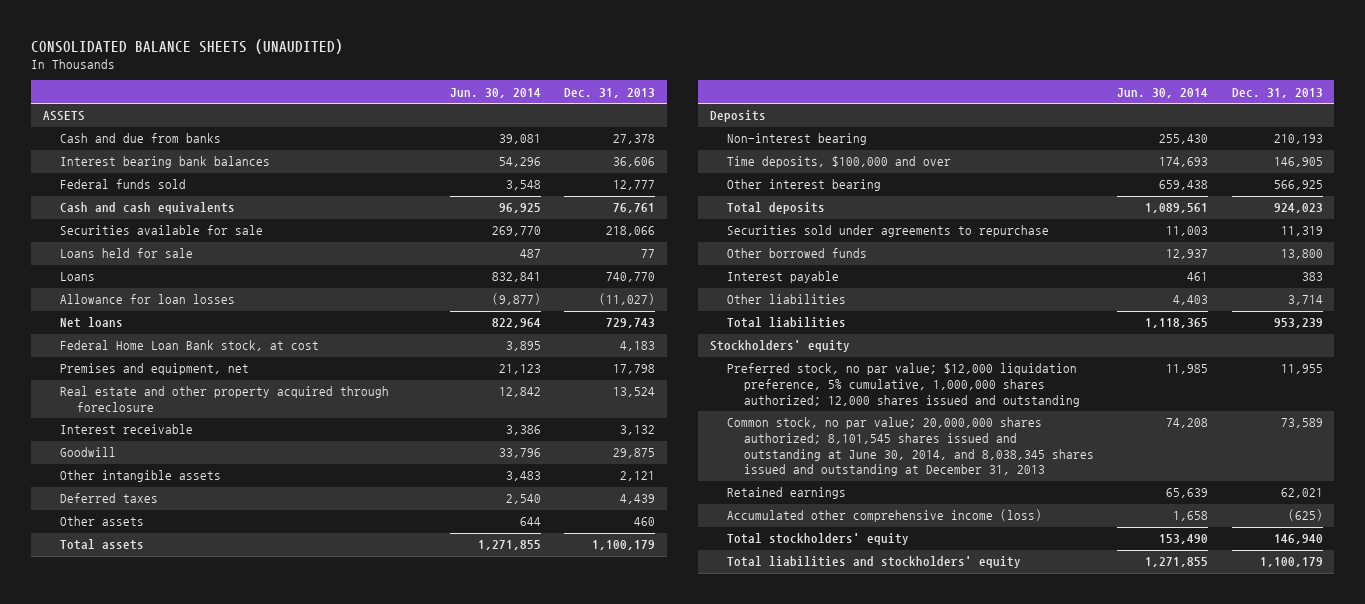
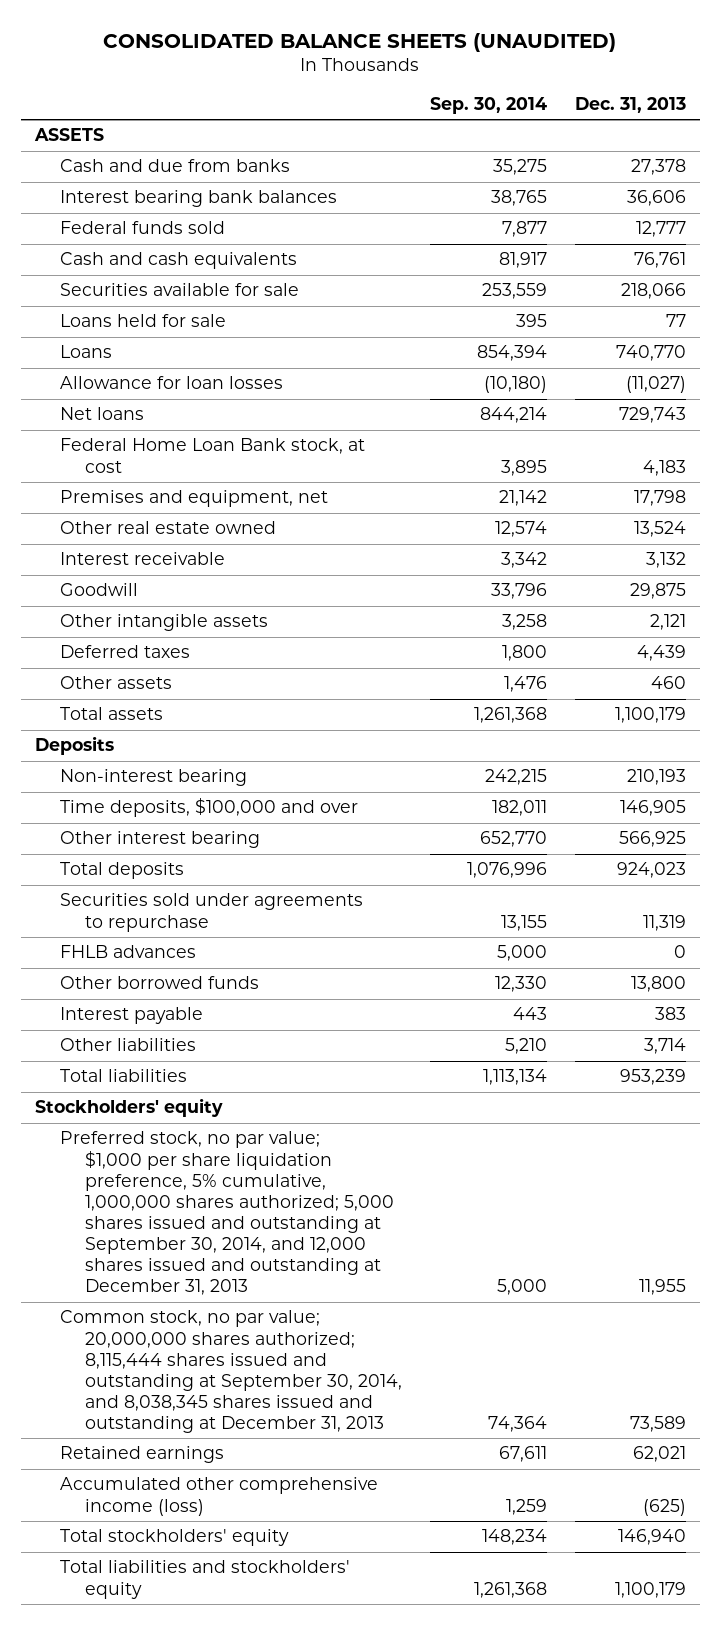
- | Jun. 30, 2014 | Dec. 31, 2013
+ | Sep. 30, 2014 | Dec. 31, 2013
- Real estate and other property acquired through foreclosure | 12,842 | 13,524
+ Other real estate owned | 12,574 | 13,524
+ FHLB advances | 5,000 | 0
- Preferred stock, no par value; $12,000 liquidation preference, 5% cumulative, 1,000,000 shares authorized; 12,000 shares issued and outstanding | 11,985 | 11,955
- Common stock, no par value; 20,000,000 shares authorized; 8,101,545 shares issued and outstanding at June 30, 2014, and 8,038,345 shares issued and outstanding at December 31, 2013 | 74,208 | 73,589
+ Preferred stock, no par value; $1,000 per share liquidation preference, 5% cumulative, 1,000,000 shares authorized; 5,000 shares issued and outstanding at September 30, 2014, and 12,000 shares issued and outstanding at December 31, 2013 | 5,000 | 11,955
+ Common stock, no par value; 20,000,000 shares authorized; 8,115,444 shares issued and outstanding at September 30, 2014, and 8,038,345 shares issued and outstanding at December 31, 2013 | 74,364 | 73,589

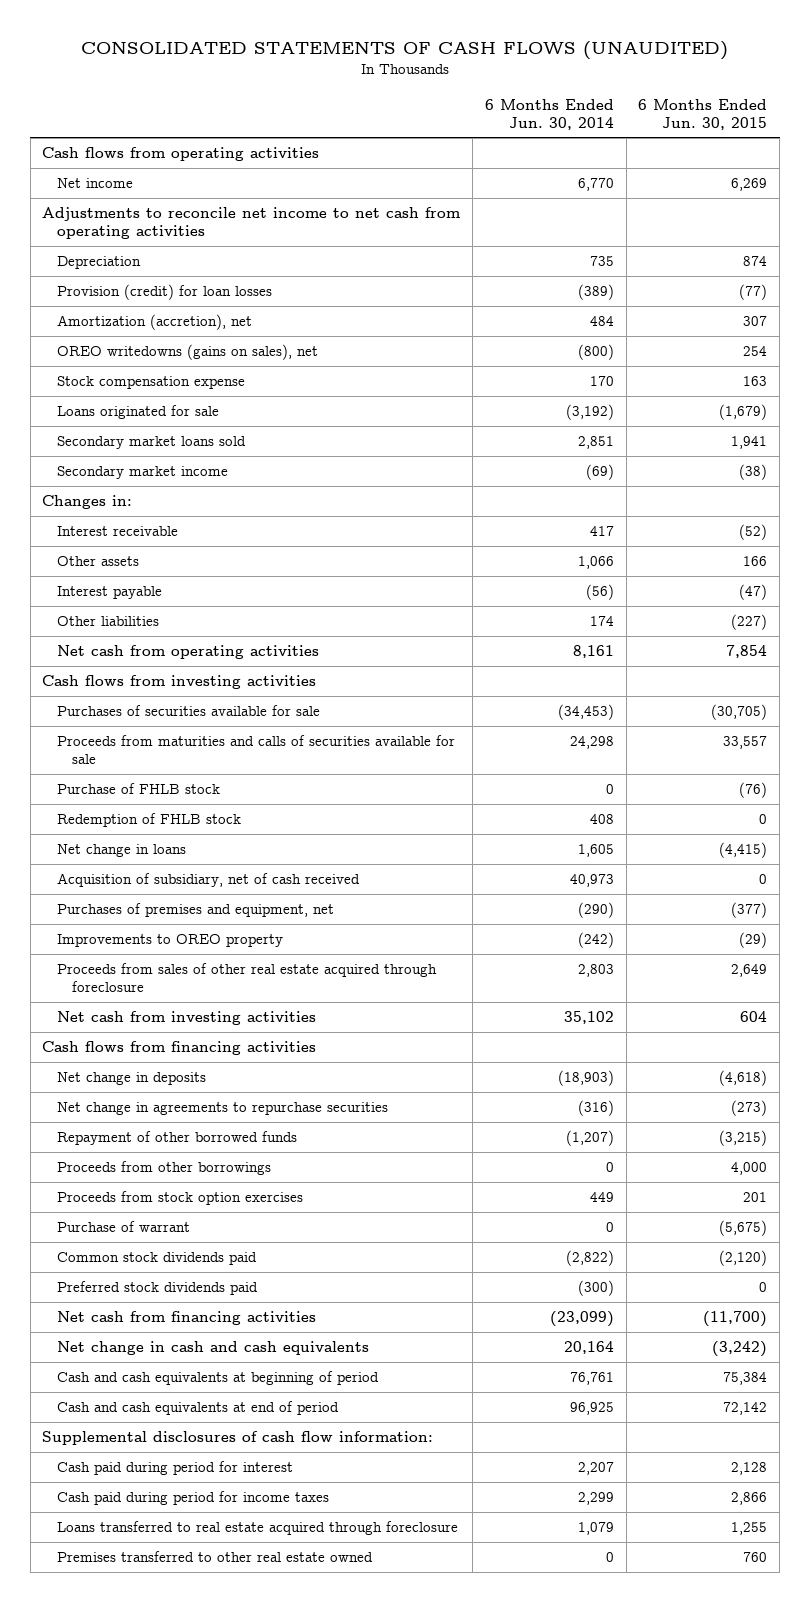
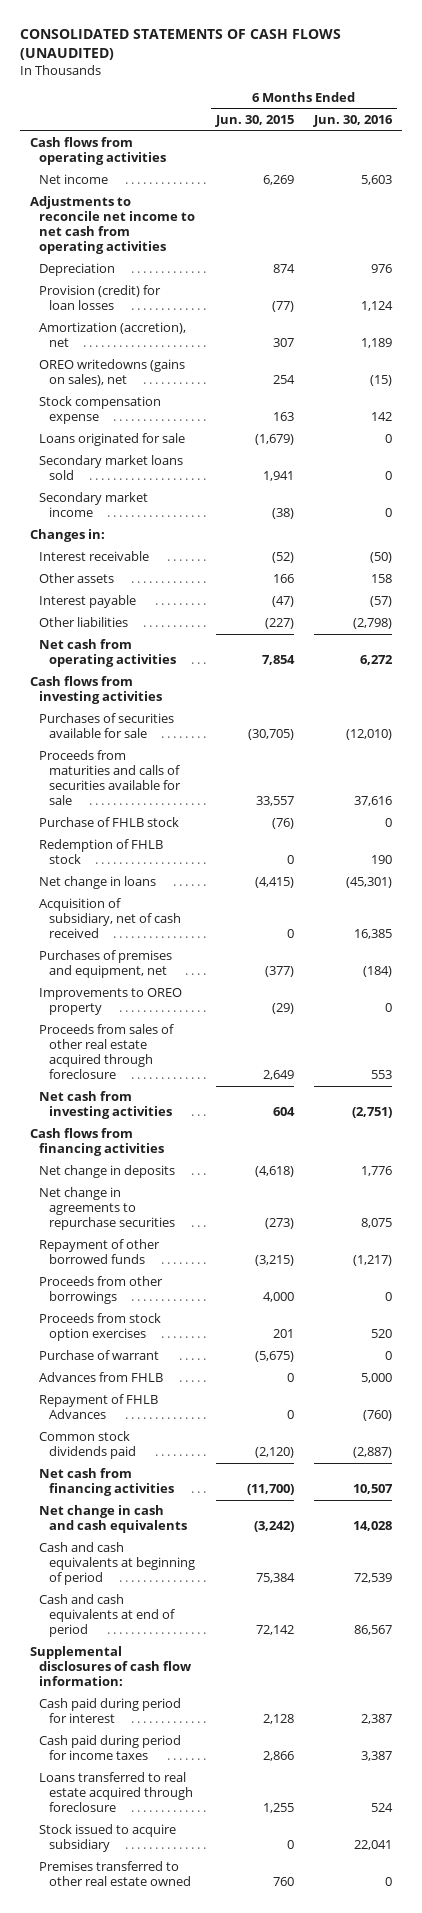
- | 6 Months Ended Jun. 30, 2014 | 6 Months Ended Jun. 30, 2015
+ | 6 Months Ended Jun. 30, 2015 | 6 Months Ended Jun. 30, 2016
+ Advances from FHLB | 0 | 5,000
+ Repayment of FHLB Advances | 0 | (760)
- Preferred stock dividends paid | (300) | 0
+ Stock issued to acquire subsidiary | 0 | 22,041

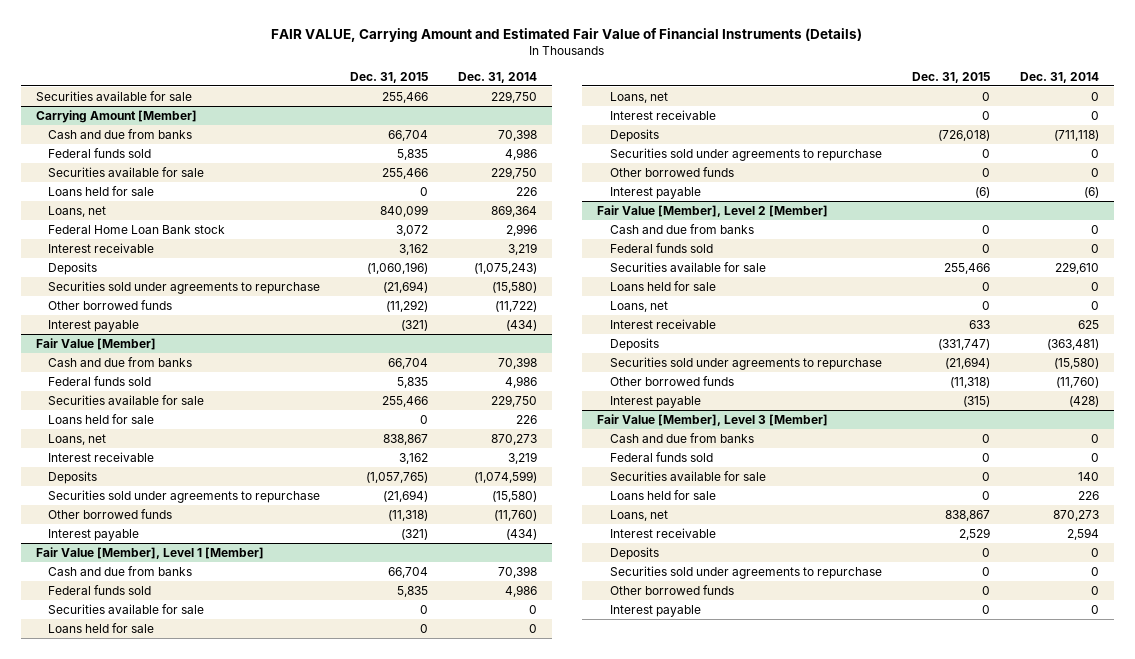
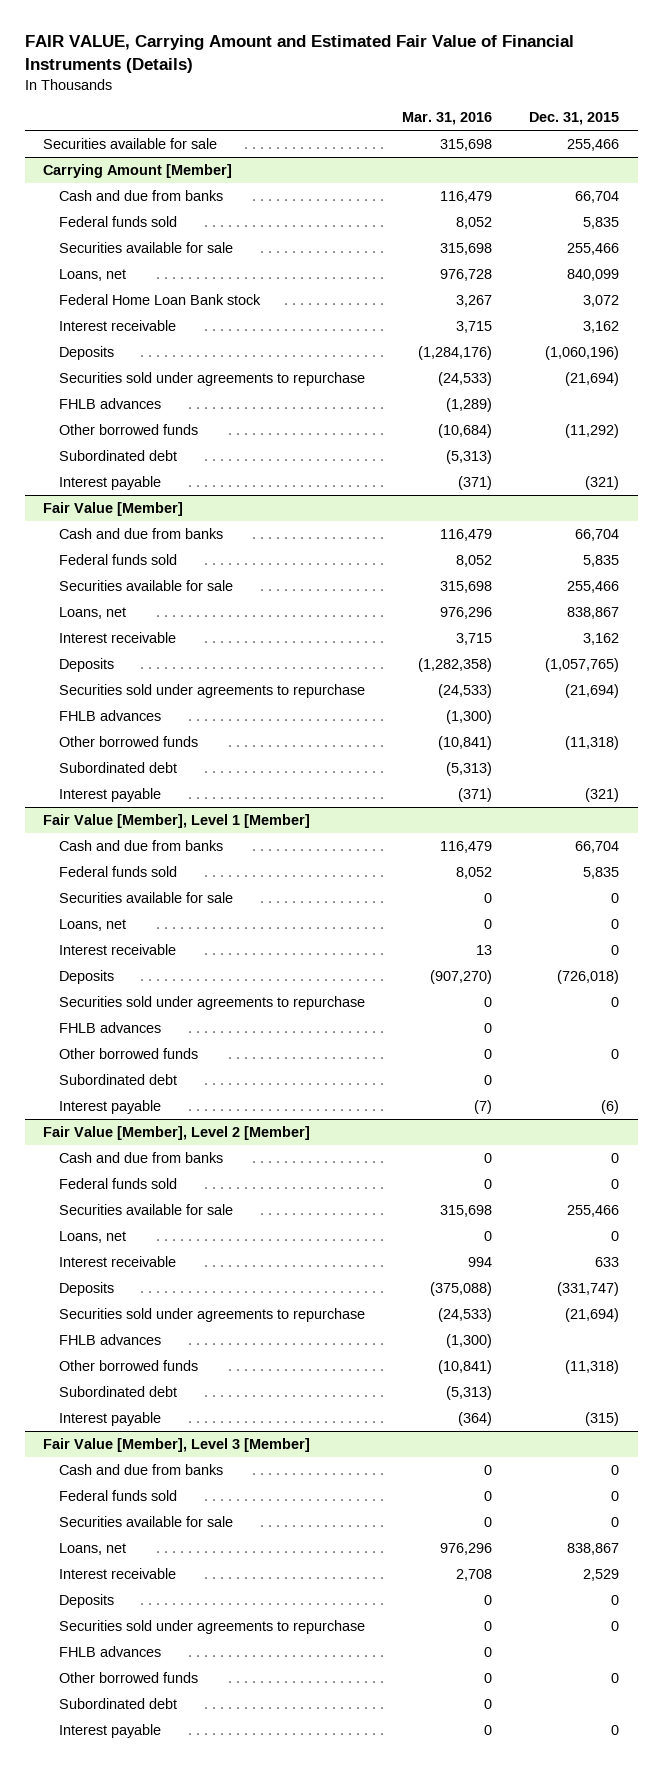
- | Dec. 31, 2015 | Dec. 31, 2014
+ | Mar. 31, 2016 | Dec. 31, 2015
@ Carrying Amount [Member]
- Loans held for sale | 0 | 226
+ FHLB advances | (1,289) |
+ Subordinated debt | (5,313) |
@ Fair Value [Member]
- Loans held for sale | 0 | 226
+ FHLB advances | (1,300) |
+ Subordinated debt | (5,313) |
@ Fair Value [Member], Level 1 [Member]
- Loans held for sale | 0 | 0
+ FHLB advances | 0 |
+ Subordinated debt | 0 |
@ Fair Value [Member], Level 2 [Member]
- Loans held for sale | 0 | 0
+ FHLB advances | (1,300) |
+ Subordinated debt | (5,313) |
@ Fair Value [Member], Level 3 [Member]
- Loans held for sale | 0 | 226
+ FHLB advances | 0 |
+ Subordinated debt | 0 |

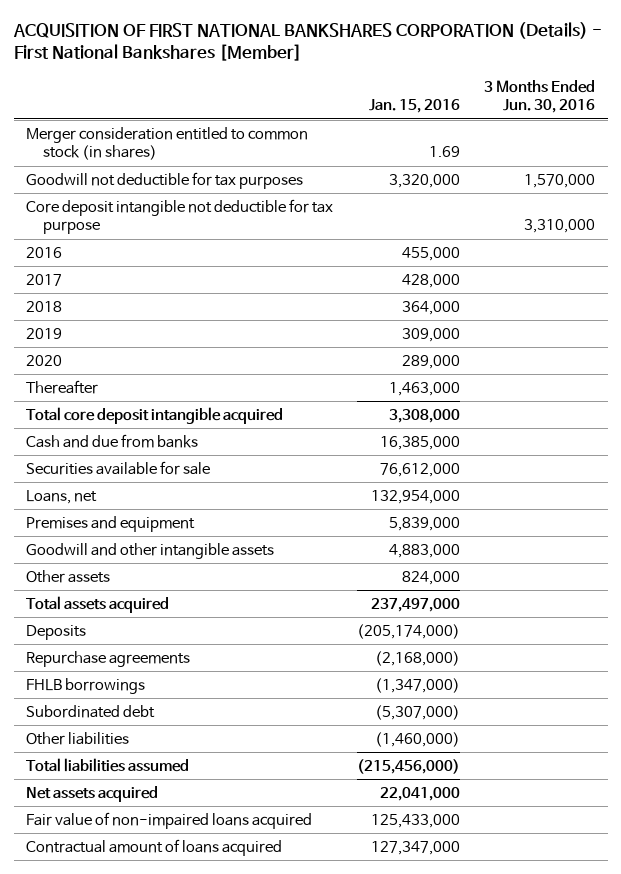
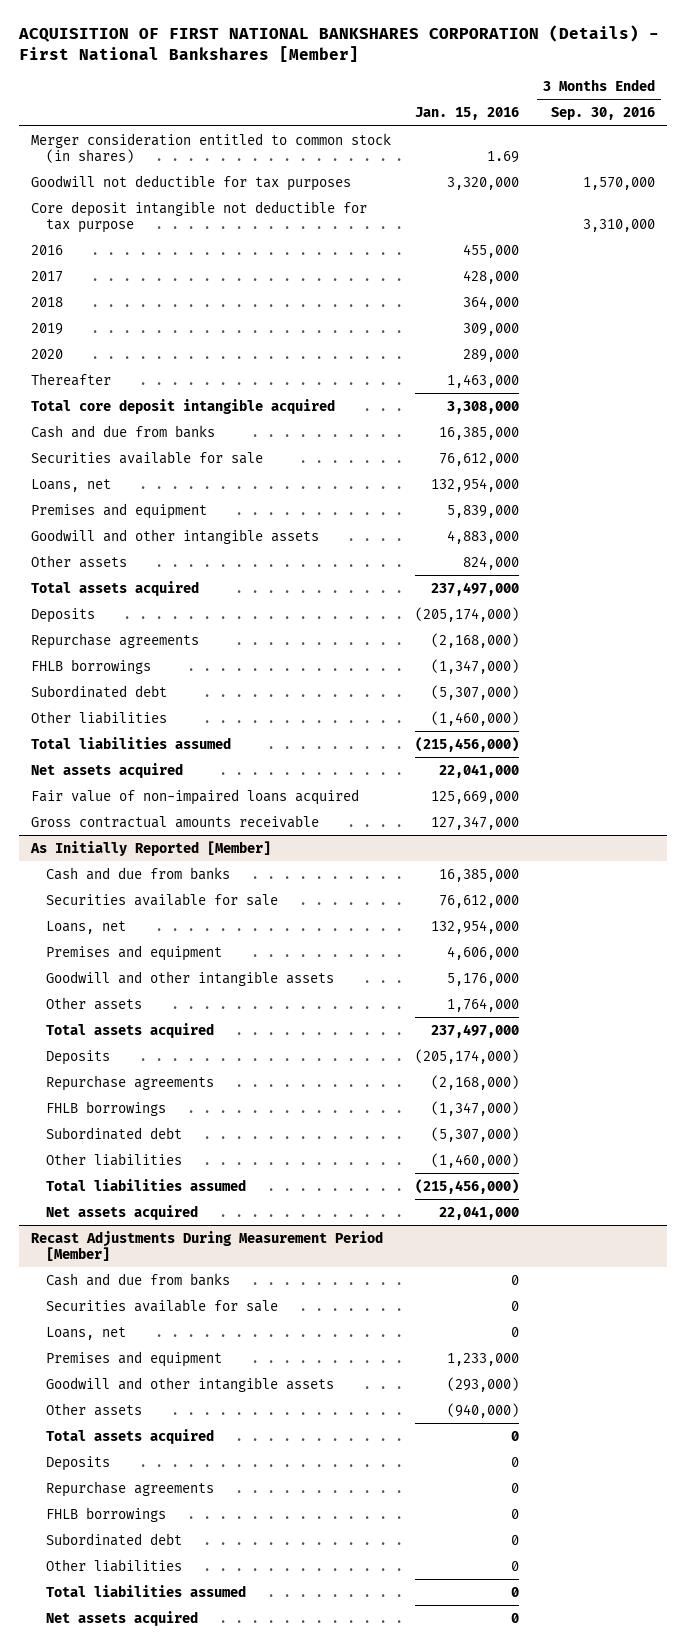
- | Jan. 15, 2016 | 3 Months Ended Jun. 30, 2016
+ | Jan. 15, 2016 | 3 Months Ended Sep. 30, 2016
- Fair value of non-impaired loans acquired | 125,433,000 |
- Contractual amount of loans acquired | 127,347,000 |
+ Fair value of non-impaired loans acquired | 125,669,000 |
+ Gross contractual amounts receivable | 127,347,000 |
+ As Initially Reported [Member]
+ Cash and due from banks | 16,385,000 |
+ Securities available for sale | 76,612,000 |
+ Loans, net | 132,954,000 |
+ Premises and equipment | 4,606,000 |
+ Goodwill and other intangible assets | 5,176,000 |
+ Other assets | 1,764,000 |
+ Total assets acquired | 237,497,000 |
+ Deposits | (205,174,000) |
+ Repurchase agreements | (2,168,000) |
+ FHLB borrowings | (1,347,000) |
+ Subordinated debt | (5,307,000) |
+ Other liabilities | (1,460,000) |
+ Total liabilities assumed | (215,456,000) |
+ Net assets acquired | 22,041,000 |
+ Recast Adjustments During Measurement Period [Member]
+ Cash and due from banks | 0 |
+ Securities available for sale | 0 |
+ Loans, net | 0 |
+ Premises and equipment | 1,233,000 |
+ Goodwill and other intangible assets | (293,000) |
+ Other assets | (940,000) |
+ Total assets acquired | 0 |
+ Deposits | 0 |
+ Repurchase agreements | 0 |
+ FHLB borrowings | 0 |
+ Subordinated debt | 0 |
+ Other liabilities | 0 |
+ Total liabilities assumed | 0 |
+ Net assets acquired | 0 |

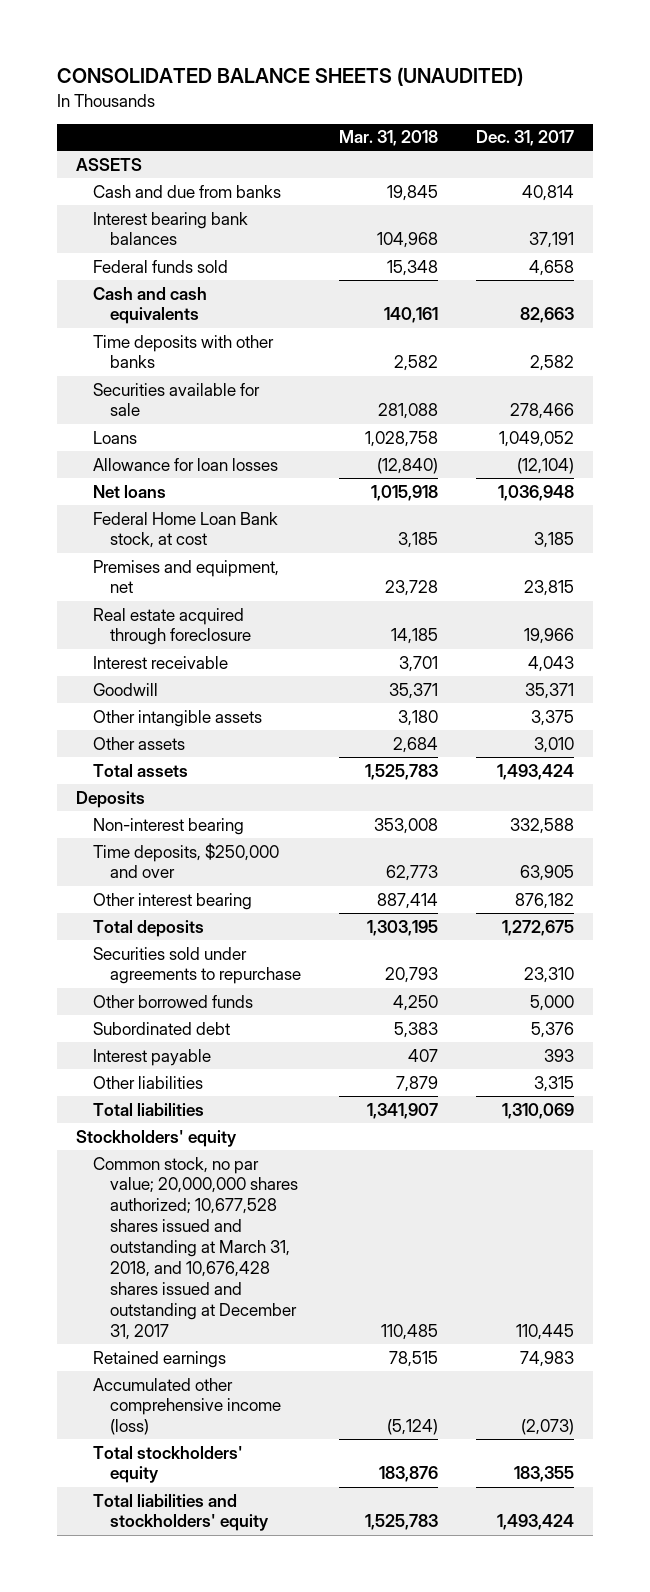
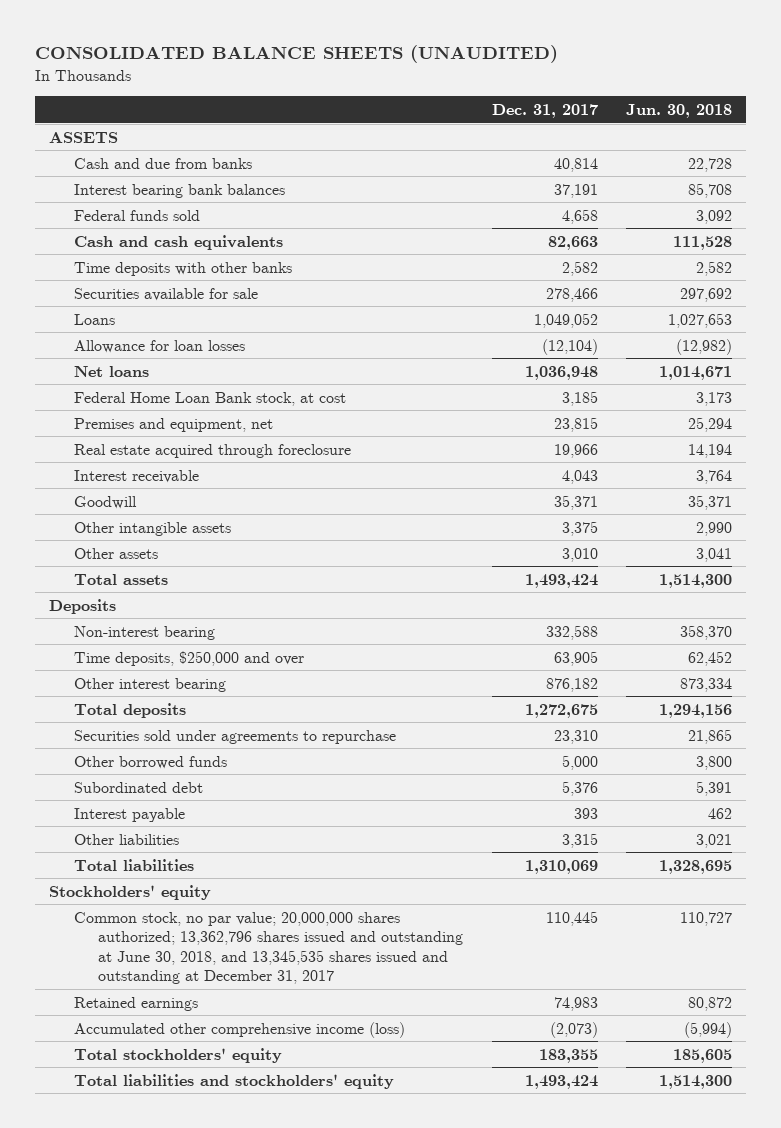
- | Mar. 31, 2018 | Dec. 31, 2017
+ | Dec. 31, 2017 | Jun. 30, 2018
- Common stock, no par value; 20,000,000 shares authorized; 10,677,528 shares issued and outstanding at March 31, 2018, and 10,676,428 shares issued and outstanding at December 31, 2017 | 110,485 | 110,445
+ Common stock, no par value; 20,000,000 shares authorized; 13,362,796 shares issued and outstanding at June 30, 2018, and 13,345,535 shares issued and outstanding at December 31, 2017 | 110,445 | 110,727

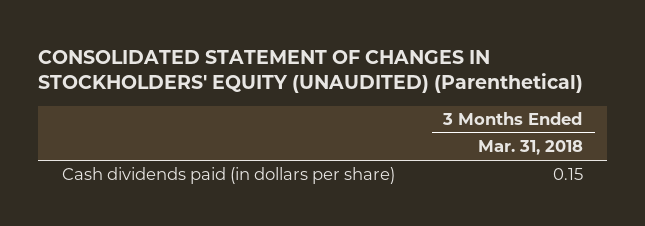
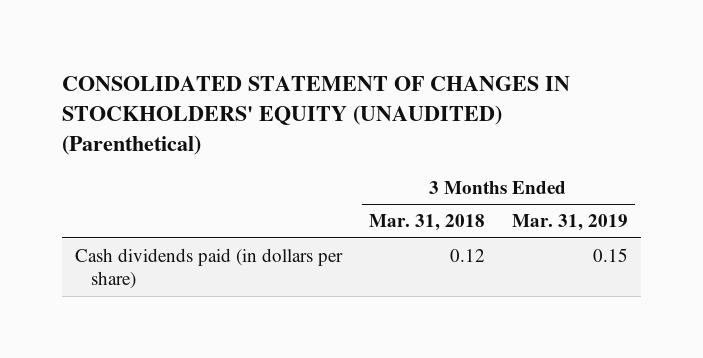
- | 3 Months Ended Mar. 31, 2018
+ | 3 Months Ended Mar. 31, 2018 | 3 Months Ended Mar. 31, 2019
- Cash dividends paid (in dollars per share) | 0.15
+ Cash dividends paid (in dollars per share) | 0.12 | 0.15

